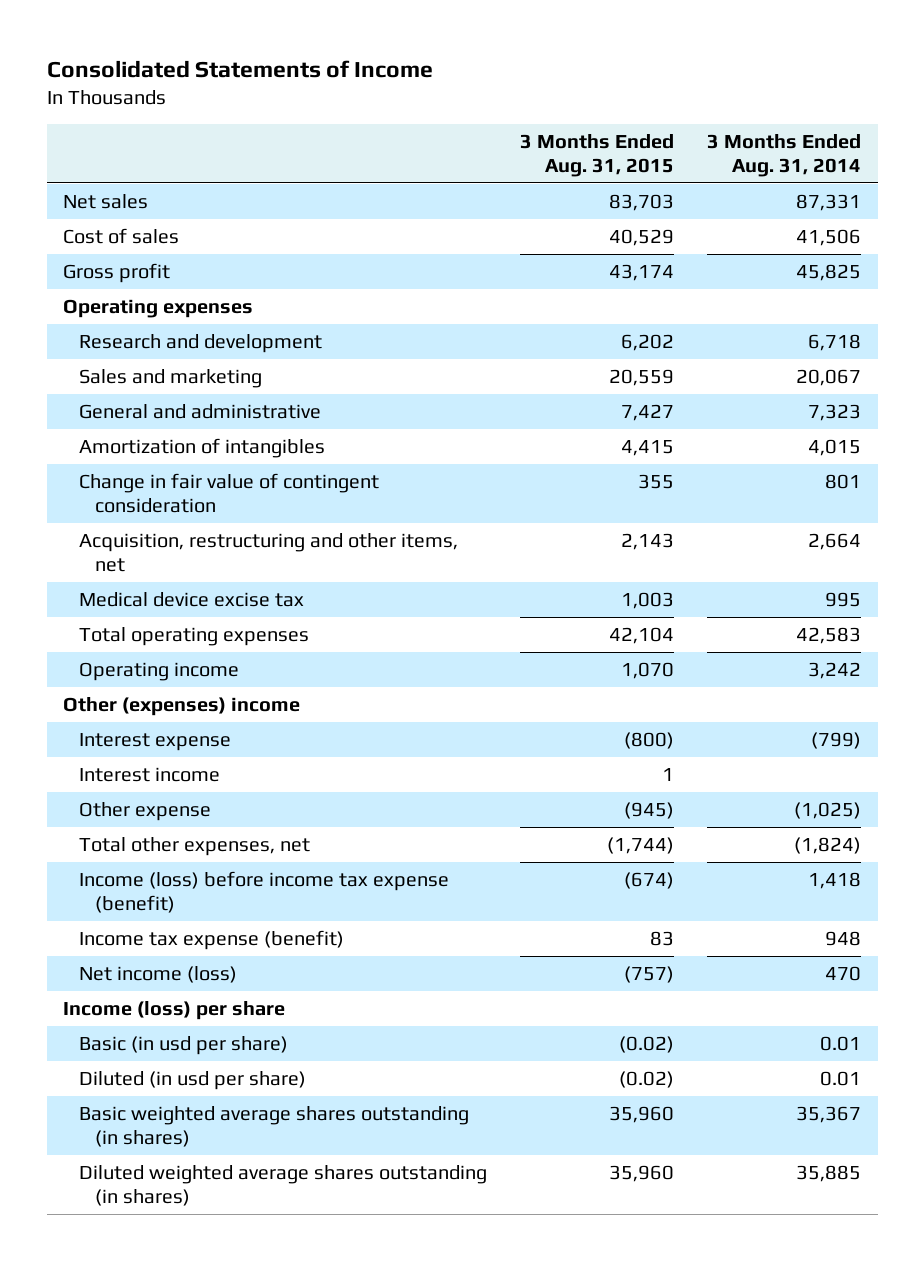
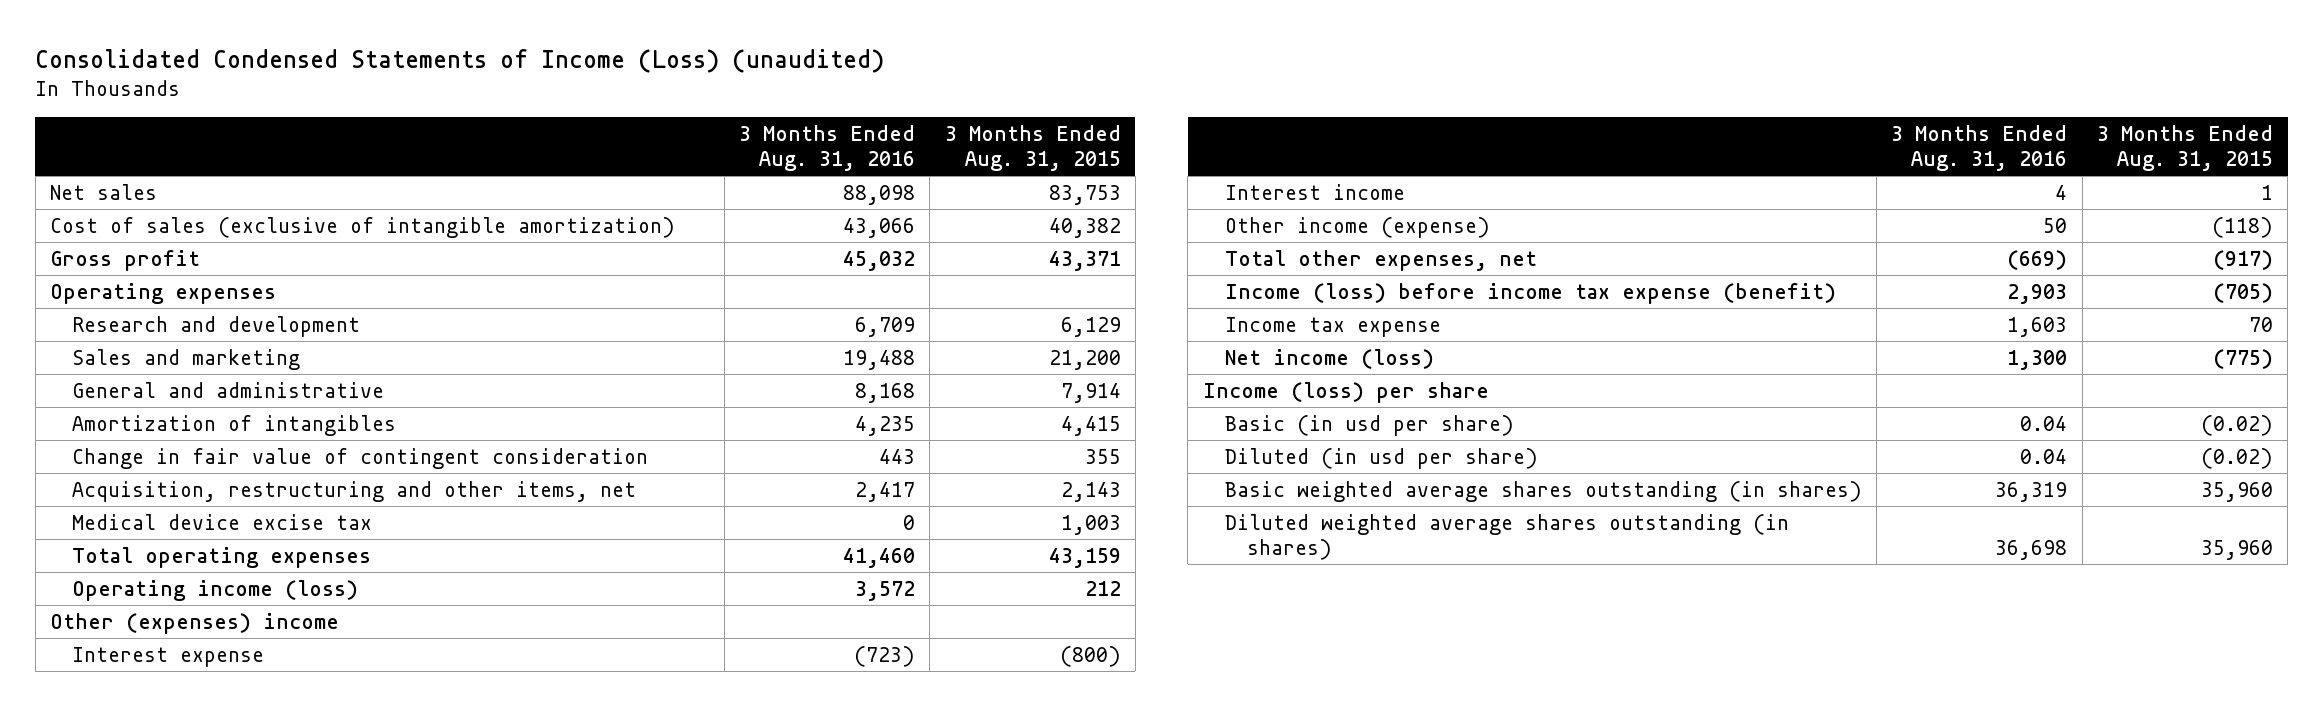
- Consolidated Statements of Income
+ Consolidated Condensed Statements of Income (Loss) (unaudited)
- | 3 Months Ended Aug. 31, 2015 | 3 Months Ended Aug. 31, 2014
+ | 3 Months Ended Aug. 31, 2016 | 3 Months Ended Aug. 31, 2015
- Net sales | 83,703 | 87,331
- Cost of sales | 40,529 | 41,506
- Gross profit | 43,174 | 45,825
+ Net sales | 88,098 | 83,753
+ Cost of sales (exclusive of intangible amortization) | 43,066 | 40,382
+ Gross profit | 45,032 | 43,371
- Research and development | 6,202 | 6,718
- Sales and marketing | 20,559 | 20,067
- General and administrative | 7,427 | 7,323
+ Research and development | 6,709 | 6,129
+ Sales and marketing | 19,488 | 21,200
+ General and administrative | 8,168 | 7,914
- Total operating expenses | 42,104 | 42,583
- Operating income | 1,070 | 3,242
+ Total operating expenses | 41,460 | 43,159
+ Operating income (loss) | 3,572 | 212
- Other expense | (945) | (1,025)
- Total other expenses, net | (1,744) | (1,824)
- Income (loss) before income tax expense (benefit) | (674) | 1,418
- Income tax expense (benefit) | 83 | 948
- Net income (loss) | (757) | 470
+ Other income (expense) | 50 | (118)
+ Total other expenses, net | (669) | (917)
+ Income (loss) before income tax expense (benefit) | 2,903 | (705)
+ Income tax expense | 1,603 | 70
+ Net income (loss) | 1,300 | (775)

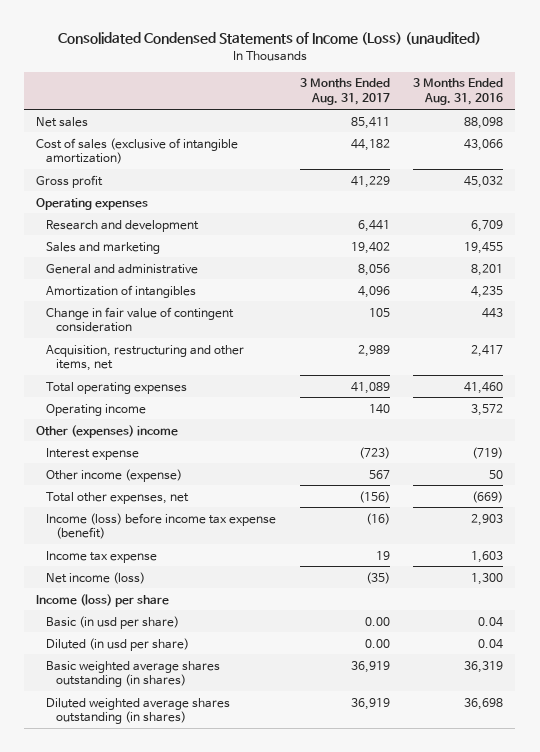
- | 3 Months Ended Aug. 31, 2016 | 3 Months Ended Aug. 31, 2015
+ | 3 Months Ended Aug. 31, 2017 | 3 Months Ended Aug. 31, 2016
- Sales and marketing | 19,488 | 21,200
- General and administrative | 8,168 | 7,914
+ Sales and marketing | 19,402 | 19,455
+ General and administrative | 8,056 | 8,201
- Medical device excise tax | 0 | 1,003
- Operating income (loss) | 3,572 | 212
+ Operating income | 140 | 3,572
- Interest expense | (723) | (800)
- Interest income | 4 | 1
+ Interest expense | (723) | (719)

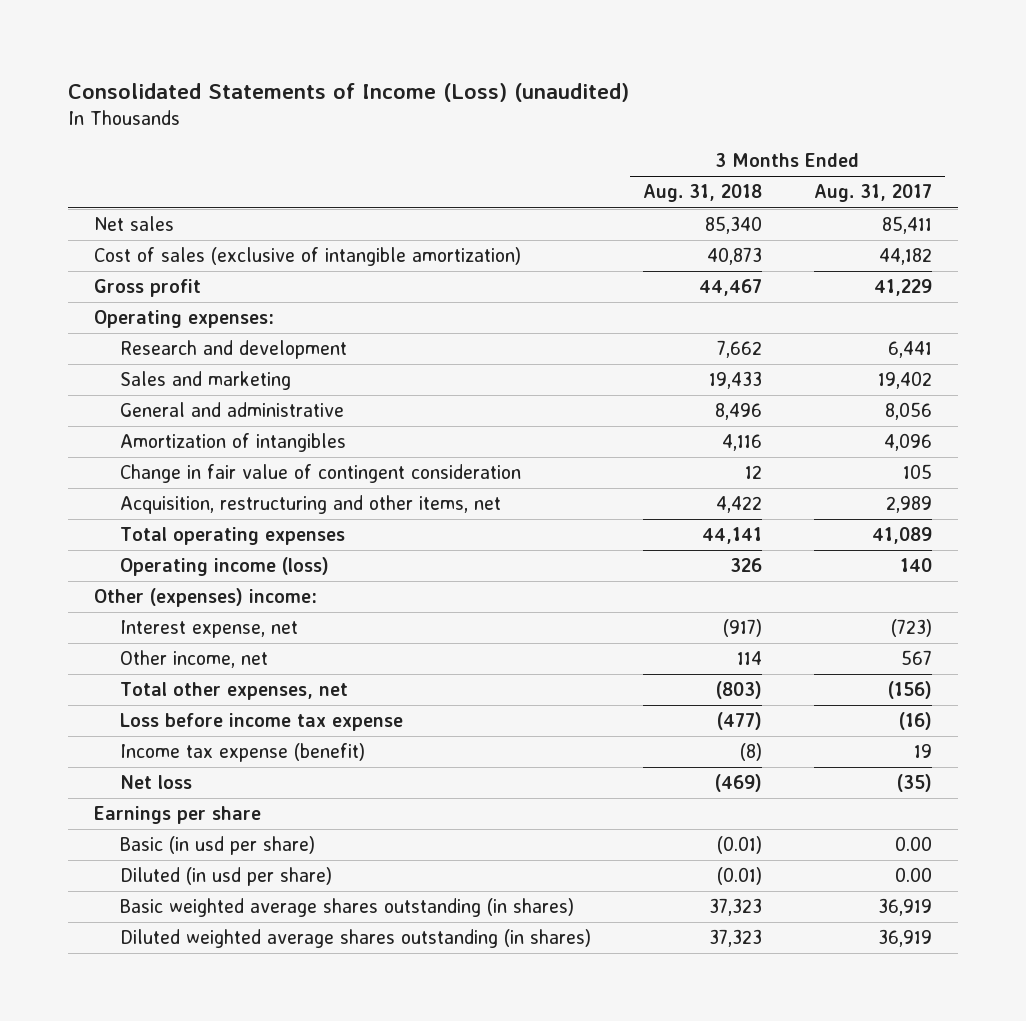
- Consolidated Condensed Statements of Income (Loss) (unaudited)
+ Consolidated Statements of Income (Loss) (unaudited)
- | 3 Months Ended Aug. 31, 2017 | 3 Months Ended Aug. 31, 2016
+ | 3 Months Ended Aug. 31, 2018 | 3 Months Ended Aug. 31, 2017
- Operating expenses
+ Operating expenses:
- Operating income | 140 | 3,572
- Other (expenses) income
- Interest expense | (723) | (719)
- Other income (expense) | 567 | 50
+ Operating income (loss) | 326 | 140
+ Other (expenses) income:
+ Interest expense, net | (917) | (723)
+ Other income, net | 114 | 567
- Income (loss) before income tax expense (benefit) | (16) | 2,903
- Income tax expense | 19 | 1,603
- Net income (loss) | (35) | 1,300
- Income (loss) per share
+ Loss before income tax expense | (477) | (16)
+ Income tax expense (benefit) | (8) | 19
+ Net loss | (469) | (35)
+ Earnings per share

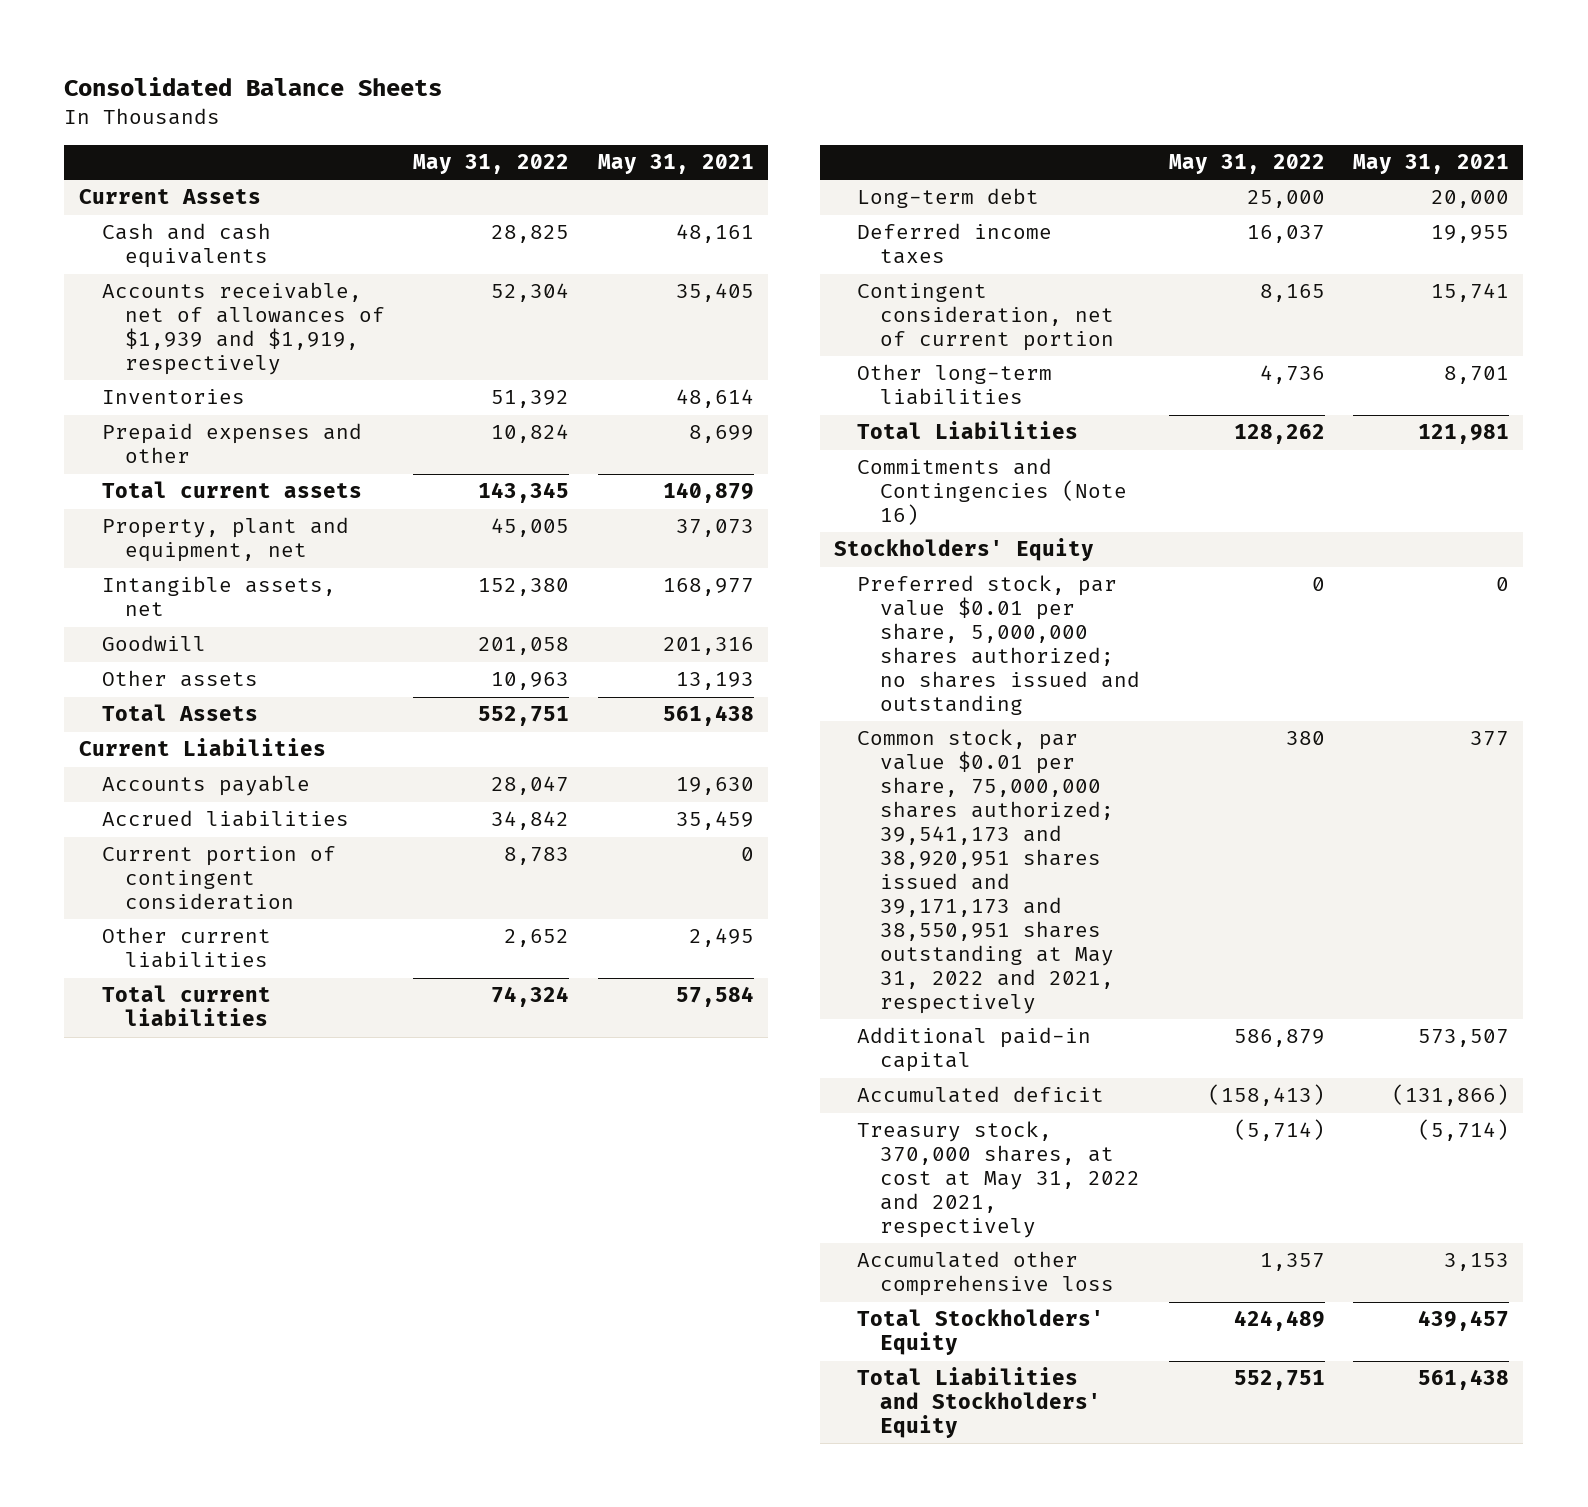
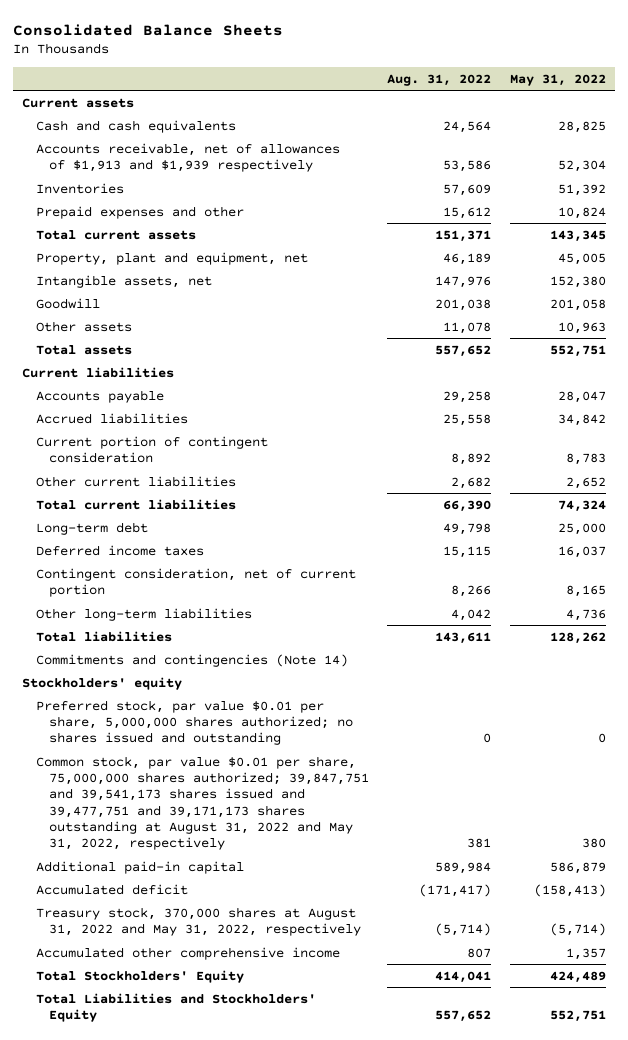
- | May 31, 2022 | May 31, 2021
+ | Aug. 31, 2022 | May 31, 2022
- Current Assets
+ Current assets
- Accounts receivable, net of allowances of $1,939 and $1,919, respectively | 52,304 | 35,405
+ Accounts receivable, net of allowances of $1,913 and $1,939 respectively | 53,586 | 52,304
- Total Assets | 552,751 | 561,438
- Current Liabilities
+ Total assets | 557,652 | 552,751
+ Current liabilities
- Total Liabilities | 128,262 | 121,981
- Commitments and Contingencies (Note 16)
- Stockholders' Equity
+ Total liabilities | 143,611 | 128,262
+ Commitments and contingencies (Note 14)
+ Stockholders' equity
- Common stock, par value $0.01 per share, 75,000,000 shares authorized; 39,541,173 and 38,920,951 shares issued and 39,171,173 and 38,550,951 shares outstanding at May 31, 2022 and 2021, respectively | 380 | 377
+ Common stock, par value $0.01 per share, 75,000,000 shares authorized; 39,847,751 and 39,541,173 shares issued and 39,477,751 and 39,171,173 shares outstanding at August 31, 2022 and May 31, 2022, respectively | 381 | 380
- Treasury stock, 370,000 shares, at cost at May 31, 2022 and 2021, respectively | (5,714) | (5,714)
- Accumulated other comprehensive loss | 1,357 | 3,153
+ Treasury stock, 370,000 shares at August 31, 2022 and May 31, 2022, respectively | (5,714) | (5,714)
+ Accumulated other comprehensive income | 807 | 1,357

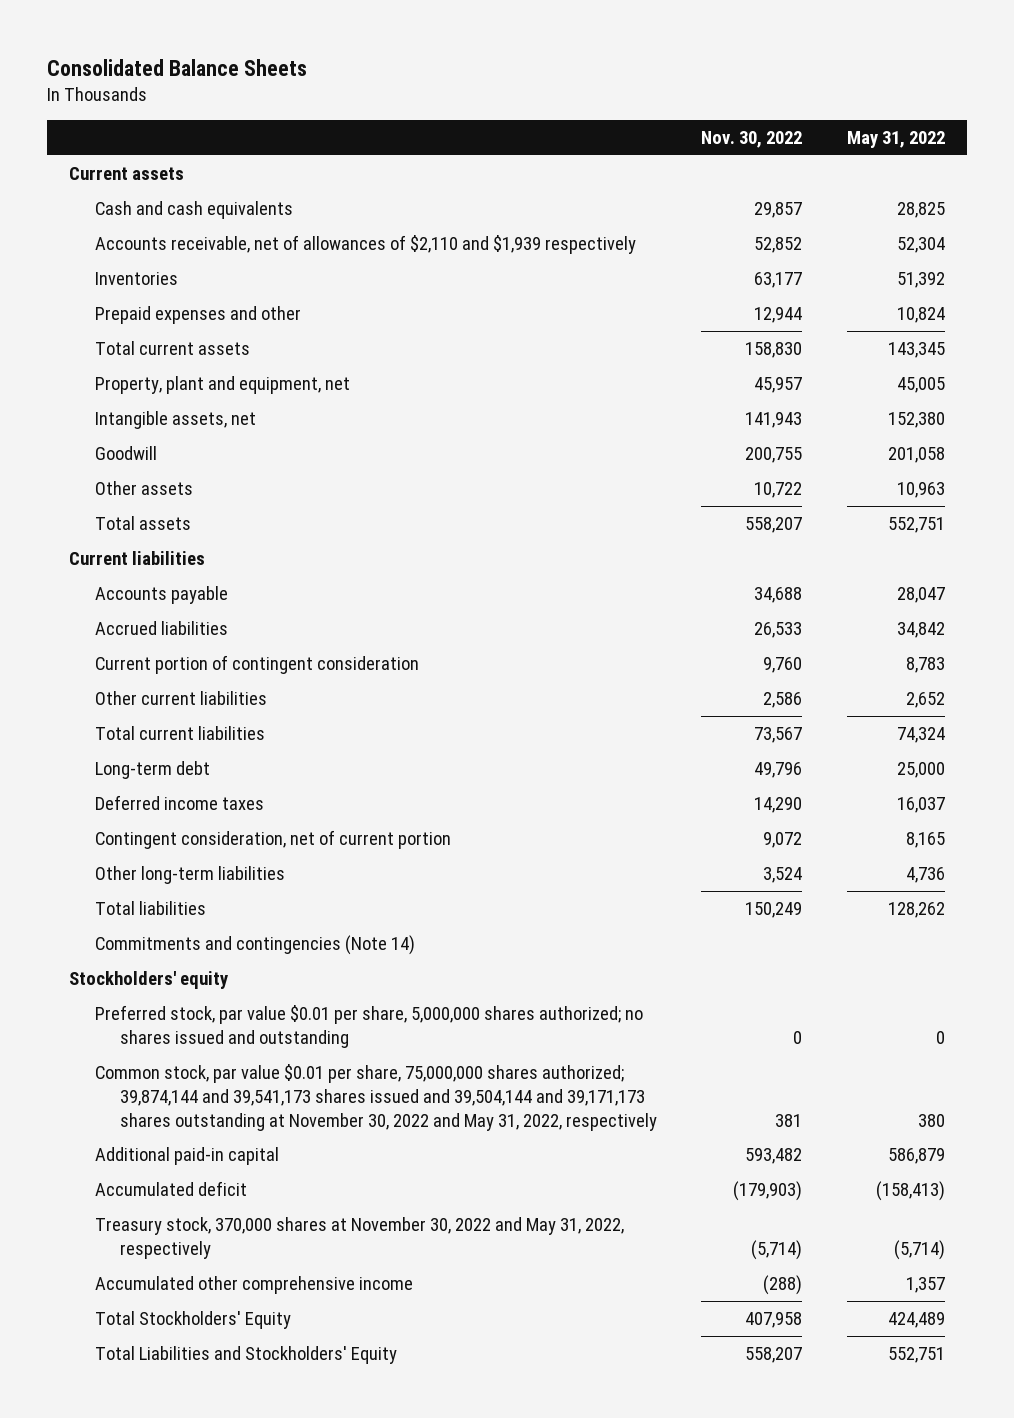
- | Aug. 31, 2022 | May 31, 2022
+ | Nov. 30, 2022 | May 31, 2022
- Accounts receivable, net of allowances of $1,913 and $1,939 respectively | 53,586 | 52,304
+ Accounts receivable, net of allowances of $2,110 and $1,939 respectively | 52,852 | 52,304
- Common stock, par value $0.01 per share, 75,000,000 shares authorized; 39,847,751 and 39,541,173 shares issued and 39,477,751 and 39,171,173 shares outstanding at August 31, 2022 and May 31, 2022, respectively | 381 | 380
+ Common stock, par value $0.01 per share, 75,000,000 shares authorized; 39,874,144 and 39,541,173 shares issued and 39,504,144 and 39,171,173 shares outstanding at November 30, 2022 and May 31, 2022, respectively | 381 | 380
- Treasury stock, 370,000 shares at August 31, 2022 and May 31, 2022, respectively | (5,714) | (5,714)
+ Treasury stock, 370,000 shares at November 30, 2022 and May 31, 2022, respectively | (5,714) | (5,714)

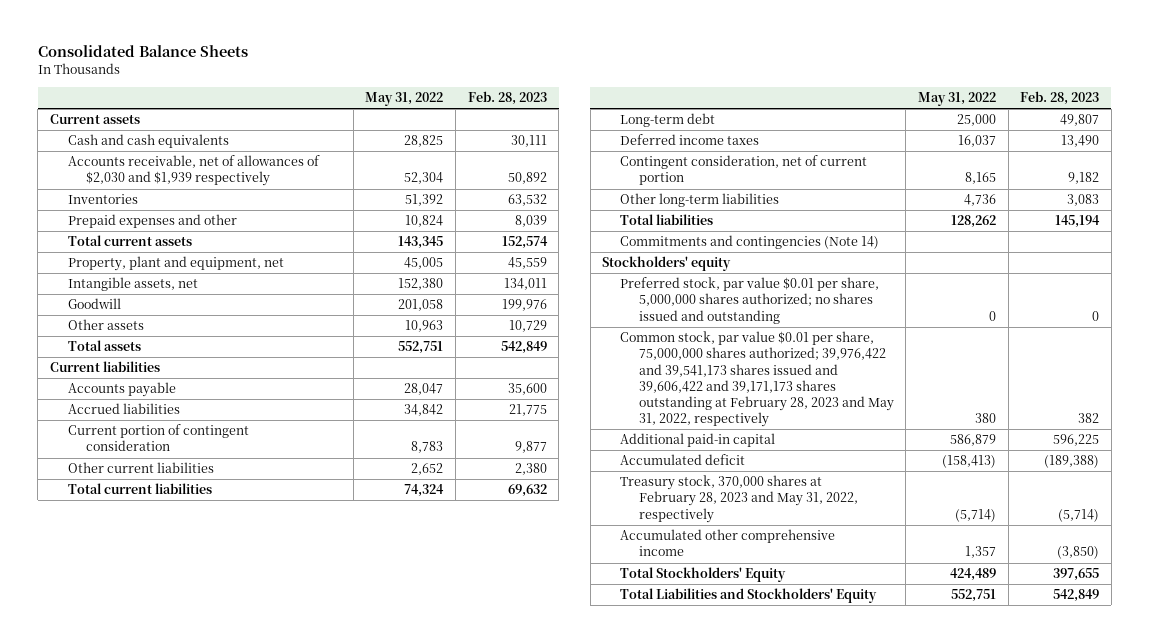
- | Nov. 30, 2022 | May 31, 2022
+ | May 31, 2022 | Feb. 28, 2023
- Accounts receivable, net of allowances of $2,110 and $1,939 respectively | 52,852 | 52,304
+ Accounts receivable, net of allowances of $2,030 and $1,939 respectively | 52,304 | 50,892
- Common stock, par value $0.01 per share, 75,000,000 shares authorized; 39,874,144 and 39,541,173 shares issued and 39,504,144 and 39,171,173 shares outstanding at November 30, 2022 and May 31, 2022, respectively | 381 | 380
+ Common stock, par value $0.01 per share, 75,000,000 shares authorized; 39,976,422 and 39,541,173 shares issued and 39,606,422 and 39,171,173 shares outstanding at February 28, 2023 and May 31, 2022, respectively | 380 | 382
- Treasury stock, 370,000 shares at November 30, 2022 and May 31, 2022, respectively | (5,714) | (5,714)
+ Treasury stock, 370,000 shares at February 28, 2023 and May 31, 2022, respectively | (5,714) | (5,714)

